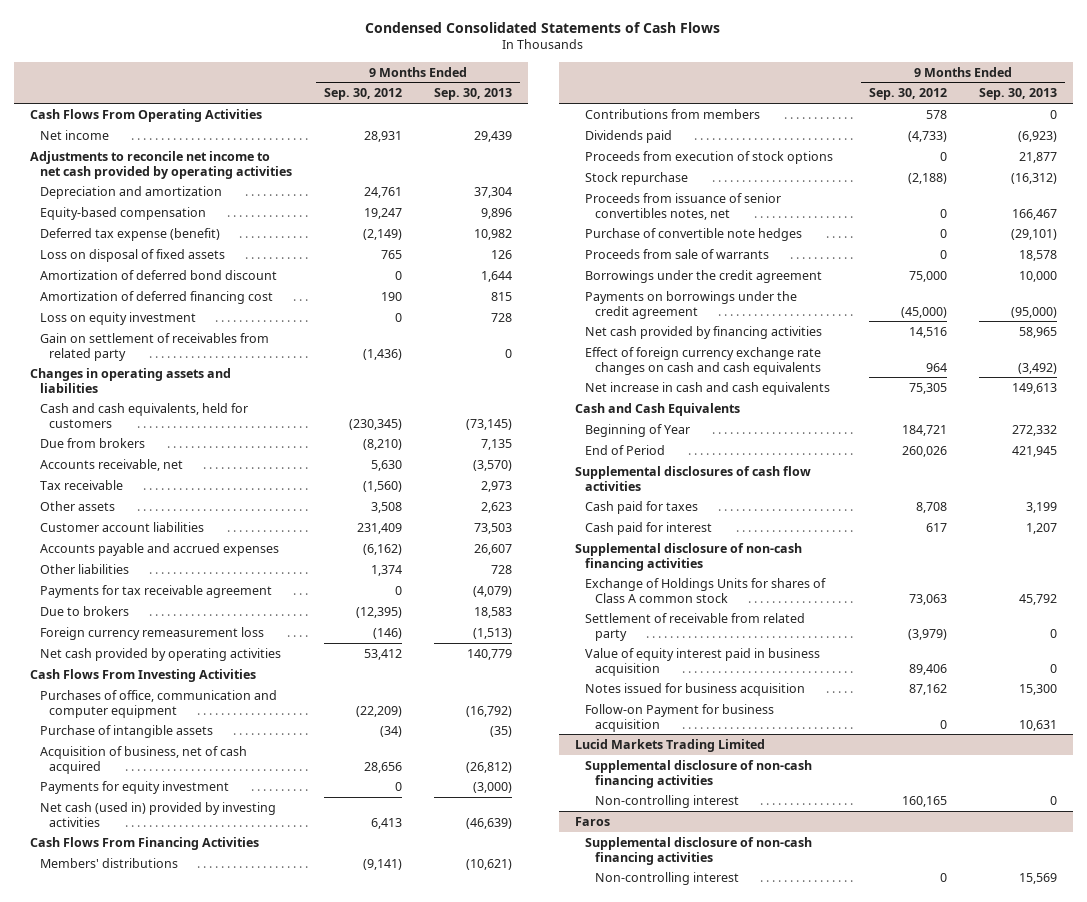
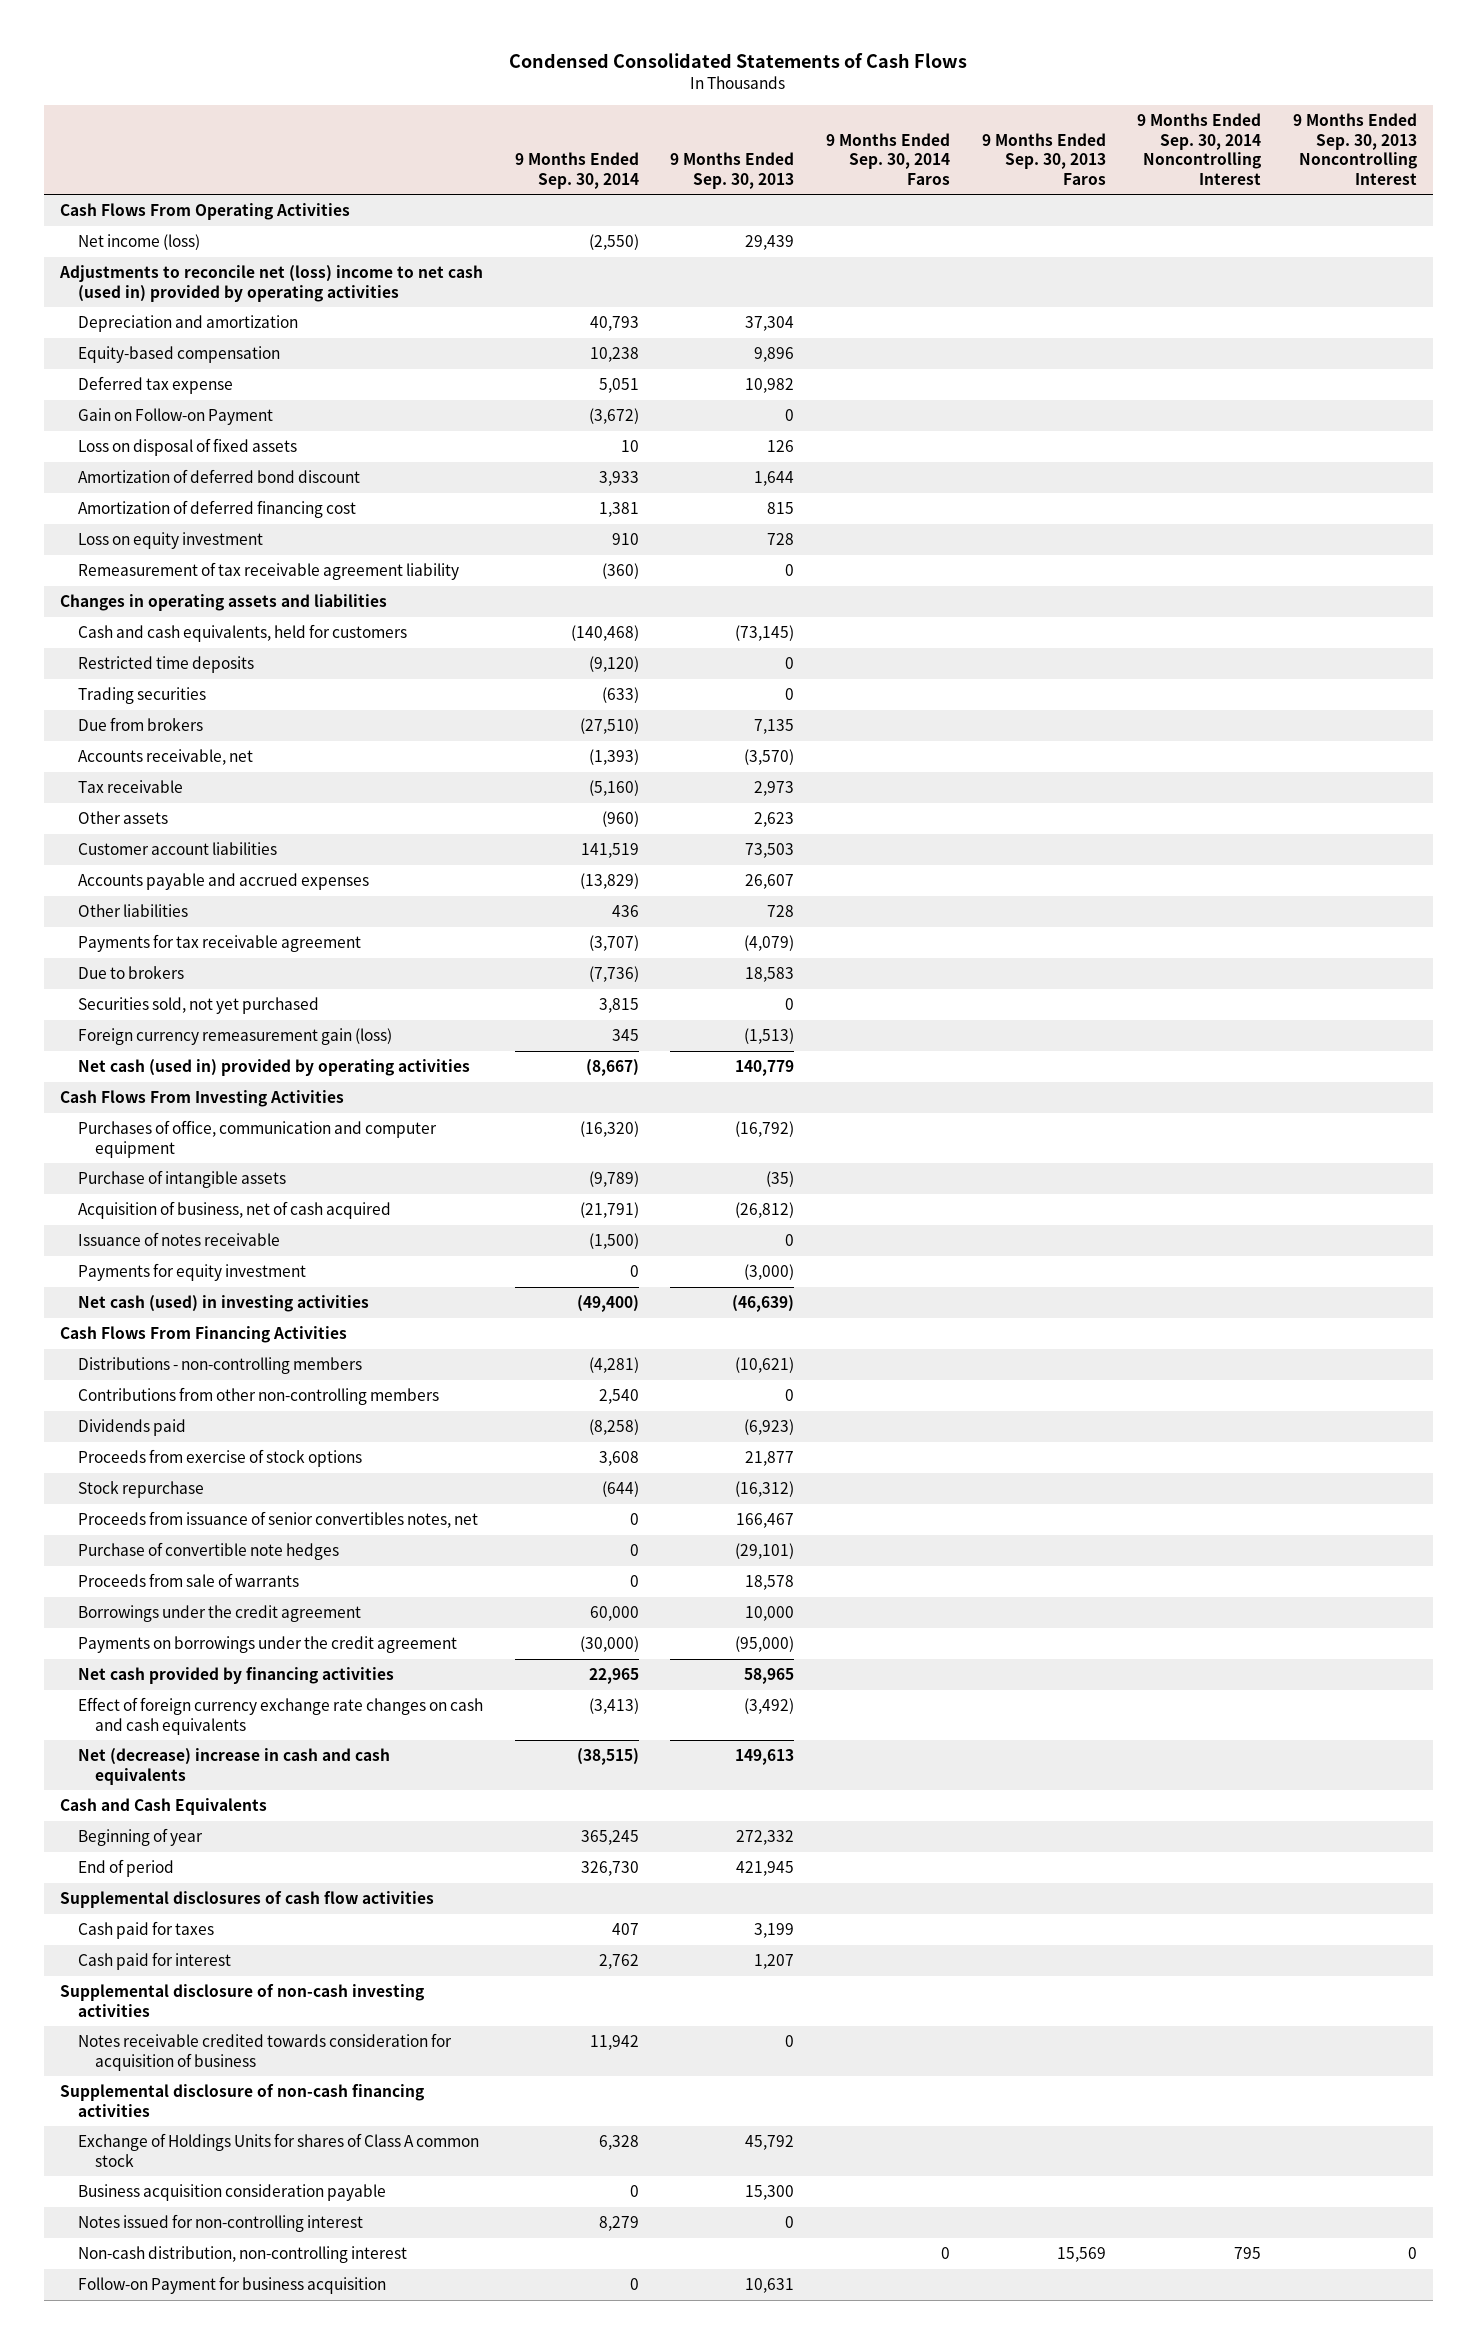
- | 9 Months Ended Sep. 30, 2012 | 9 Months Ended Sep. 30, 2013
+ | 9 Months Ended Sep. 30, 2014 | 9 Months Ended Sep. 30, 2013 | 9 Months Ended Sep. 30, 2014 Faros | 9 Months Ended Sep. 30, 2013 Faros | 9 Months Ended Sep. 30, 2014 Noncontrolling Interest | 9 Months Ended Sep. 30, 2013 Noncontrolling Interest
- Net income | 28,931 | 29,439
- Adjustments to reconcile net income to net cash provided by operating activities
+ Net income (loss) | (2,550) | 29,439 | | | |
+ Adjustments to reconcile net (loss) income to net cash (used in) provided by operating activities
- Deferred tax expense (benefit) | (2,149) | 10,982
+ Deferred tax expense | 5,051 | 10,982 | | | |
+ Gain on Follow-on Payment | (3,672) | 0 | | | |
- Gain on settlement of receivables from related party | (1,436) | 0
+ Remeasurement of tax receivable agreement liability | (360) | 0 | | | |
+ Restricted time deposits | (9,120) | 0 | | | |
+ Trading securities | (633) | 0 | | | |
- Foreign currency remeasurement loss | (146) | (1,513)
- Net cash provided by operating activities | 53,412 | 140,779
+ Securities sold, not yet purchased | 3,815 | 0 | | | |
+ Foreign currency remeasurement gain (loss) | 345 | (1,513) | | | |
+ Net cash (used in) provided by operating activities | (8,667) | 140,779 | | | |
+ Issuance of notes receivable | (1,500) | 0 | | | |
- Net cash (used in) provided by investing activities | 6,413 | (46,639)
+ Net cash (used) in investing activities | (49,400) | (46,639) | | | |
- Members' distributions | (9,141) | (10,621)
- Contributions from members | 578 | 0
+ Distributions - non-controlling members | (4,281) | (10,621) | | | |
+ Contributions from other non-controlling members | 2,540 | 0 | | | |
- Proceeds from execution of stock options | 0 | 21,877
+ Proceeds from exercise of stock options | 3,608 | 21,877 | | | |
- Net increase in cash and cash equivalents | 75,305 | 149,613
+ Net (decrease) increase in cash and cash equivalents | (38,515) | 149,613 | | | |
- Beginning of Year | 184,721 | 272,332
- End of Period | 260,026 | 421,945
+ Beginning of year | 365,245 | 272,332 | | | |
+ End of period | 326,730 | 421,945 | | | |
+ Supplemental disclosure of non-cash investing activities
+ Notes receivable credited towards consideration for acquisition of business | 11,942 | 0 | | | |
- Settlement of receivable from related party | (3,979) | 0
- Value of equity interest paid in business acquisition | 89,406 | 0
- Notes issued for business acquisition | 87,162 | 15,300
+ Business acquisition consideration payable | 0 | 15,300 | | | |
+ Notes issued for non-controlling interest | 8,279 | 0 | | | |
+ Non-cash distribution, non-controlling interest | | | 0 | 15,569 | 795 | 0
- Lucid Markets Trading Limited
- Supplemental disclosure of non-cash financing activities
- Non-controlling interest | 160,165 | 0
- Faros
- Supplemental disclosure of non-cash financing activities
- Non-controlling interest | 0 | 15,569

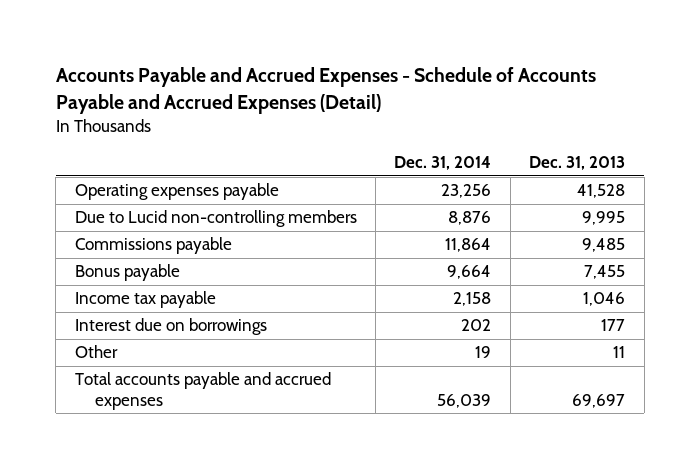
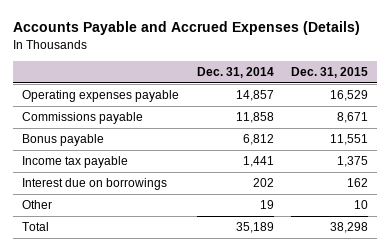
- Accounts Payable and Accrued Expenses - Schedule of Accounts Payable and Accrued Expenses (Detail)
+ Accounts Payable and Accrued Expenses (Details)
- | Dec. 31, 2014 | Dec. 31, 2013
+ | Dec. 31, 2014 | Dec. 31, 2015
- Operating expenses payable | 23,256 | 41,528
- Due to Lucid non-controlling members | 8,876 | 9,995
- Commissions payable | 11,864 | 9,485
- Bonus payable | 9,664 | 7,455
- Income tax payable | 2,158 | 1,046
+ Operating expenses payable | 14,857 | 16,529
+ Commissions payable | 11,858 | 8,671
+ Bonus payable | 6,812 | 11,551
+ Income tax payable | 1,441 | 1,375
- Total accounts payable and accrued expenses | 56,039 | 69,697
+ Total | 35,189 | 38,298

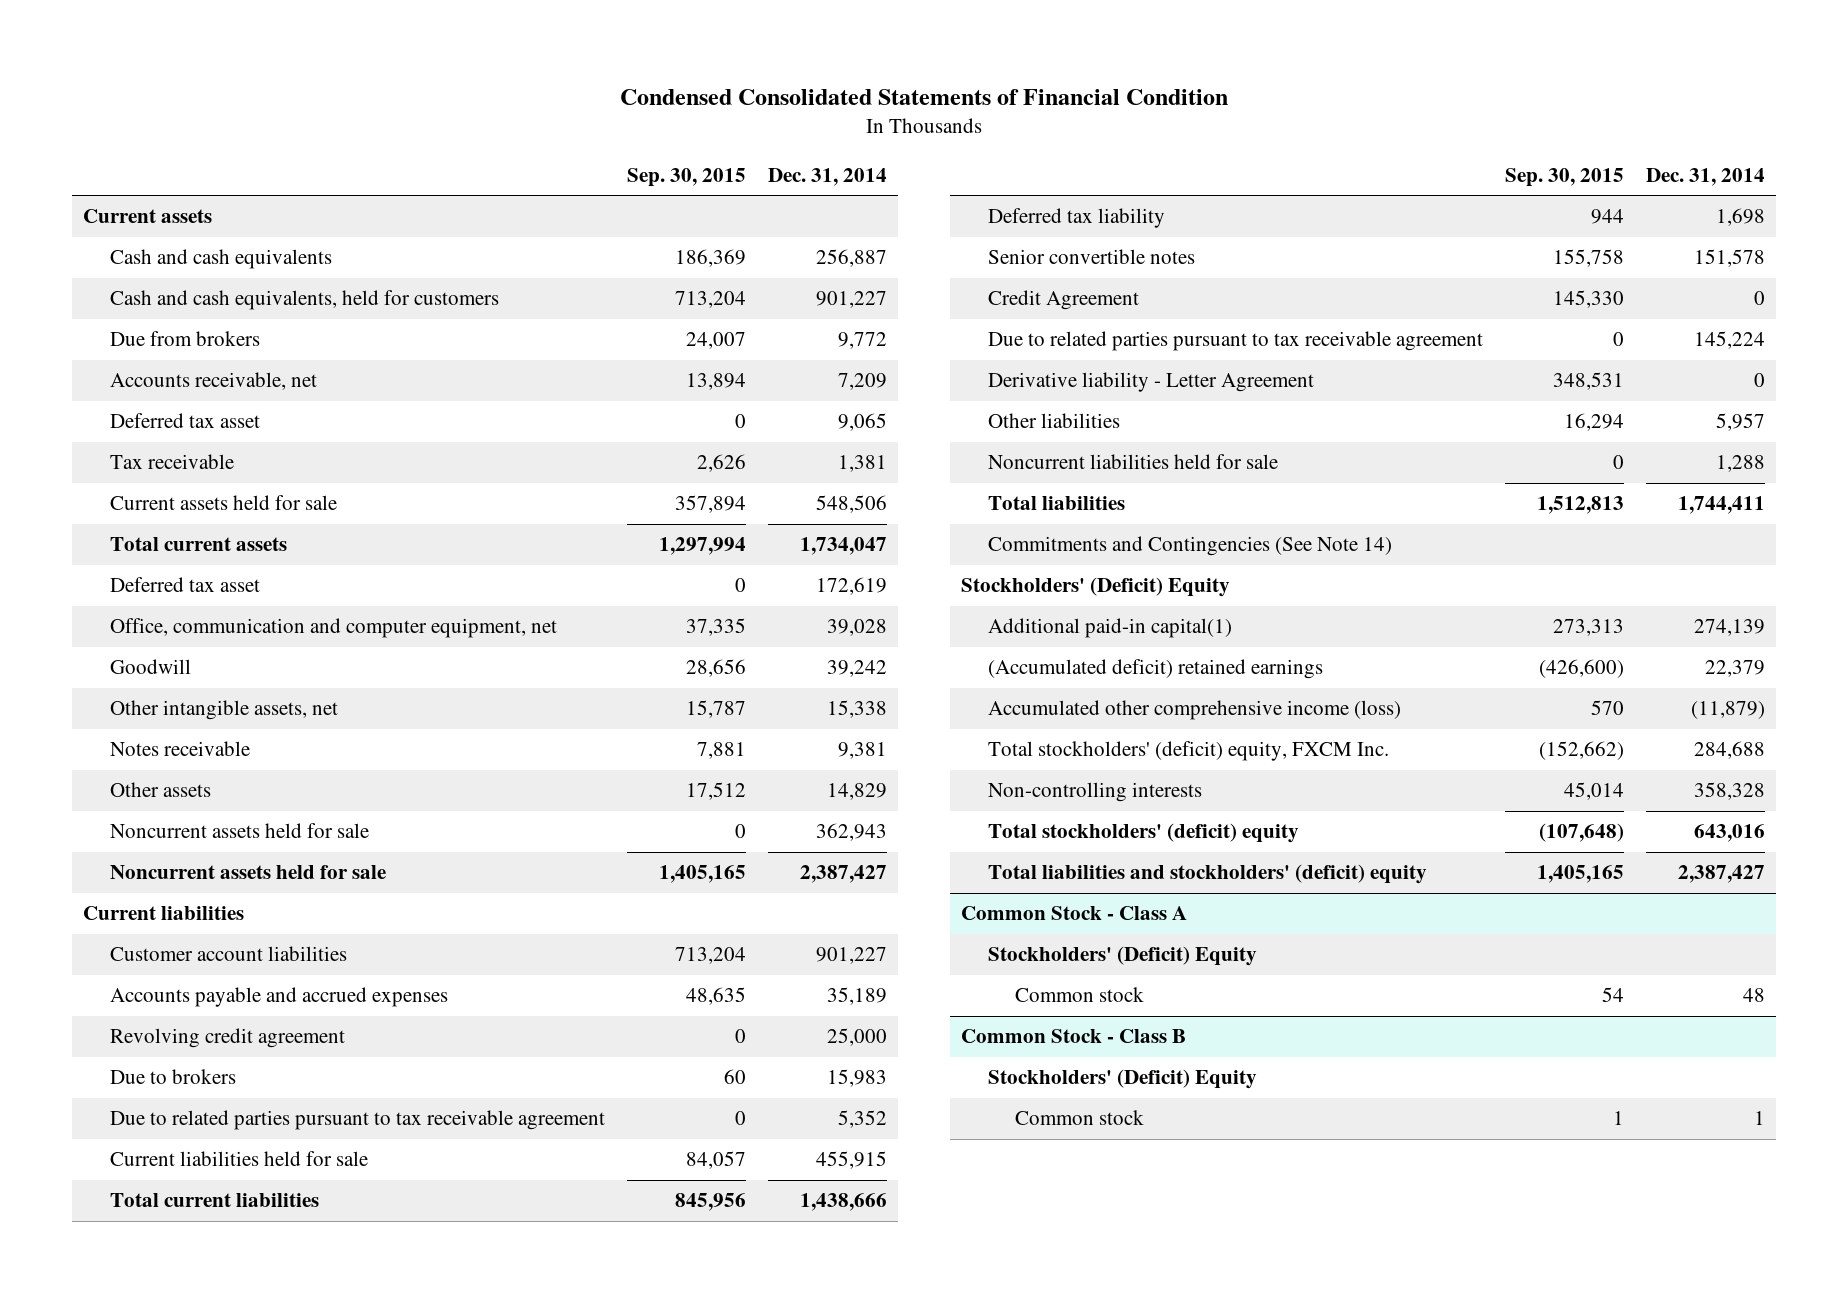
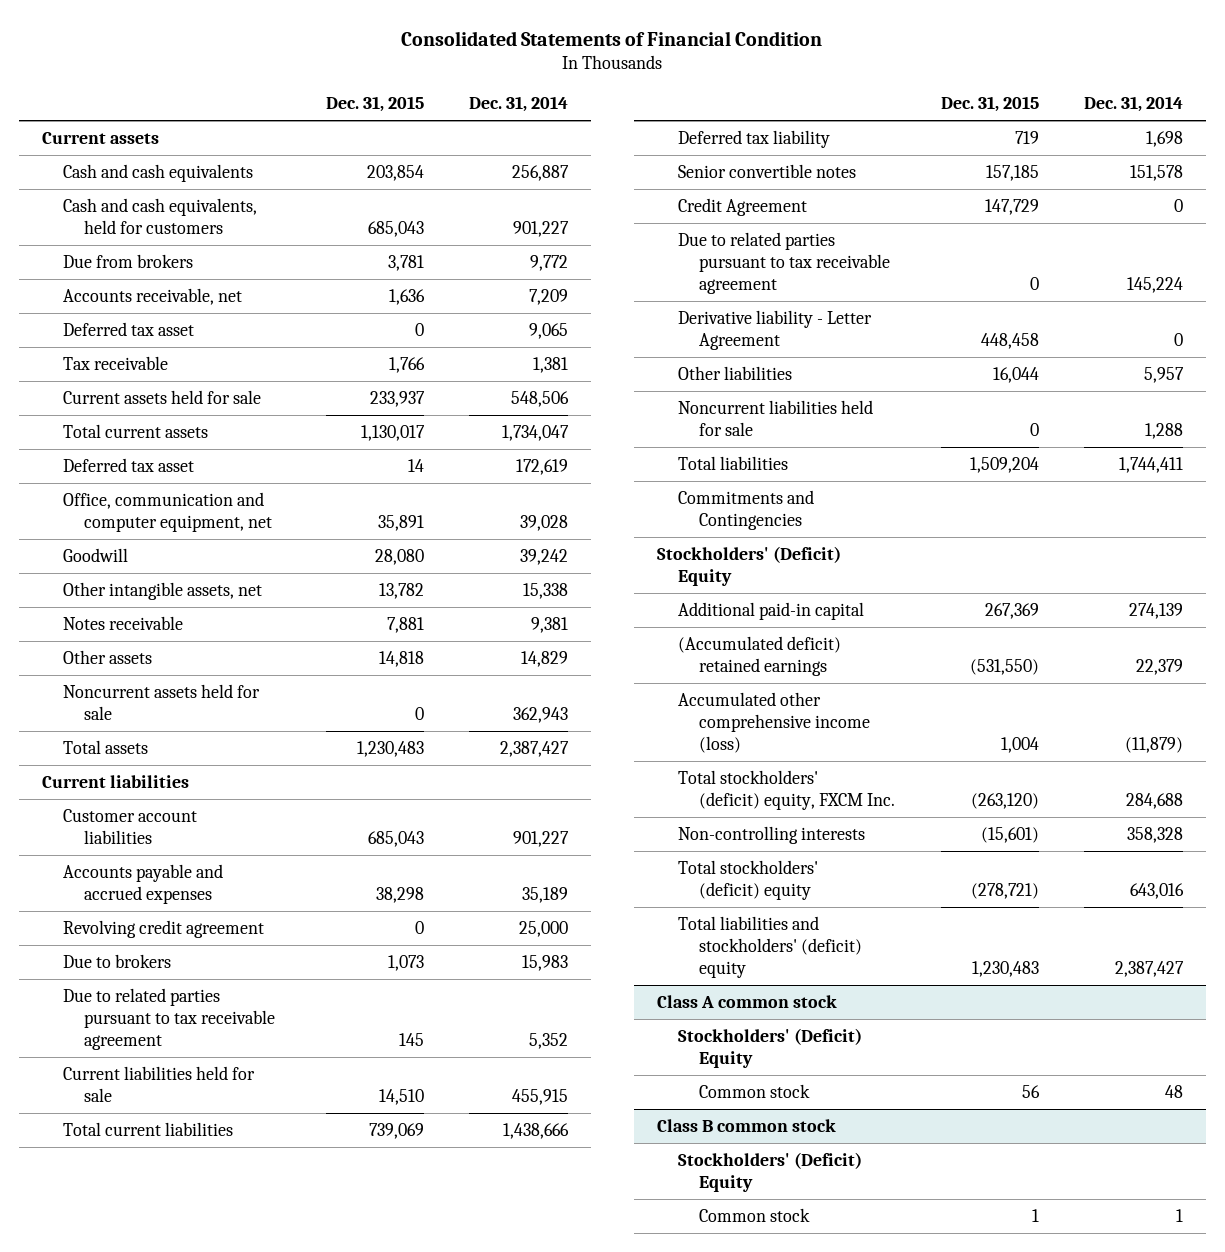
- Condensed Consolidated Statements of Financial Condition
+ Consolidated Statements of Financial Condition
- | Sep. 30, 2015 | Dec. 31, 2014
+ | Dec. 31, 2015 | Dec. 31, 2014
- Noncurrent assets held for sale | 1,405,165 | 2,387,427
+ Total assets | 1,230,483 | 2,387,427
- Commitments and Contingencies (See Note 14)
+ Commitments and Contingencies
- Additional paid-in capital(1) | 273,313 | 274,139
+ Additional paid-in capital | 267,369 | 274,139
- Common Stock - Class A
+ Class A common stock
- Common Stock - Class B
+ Class B common stock

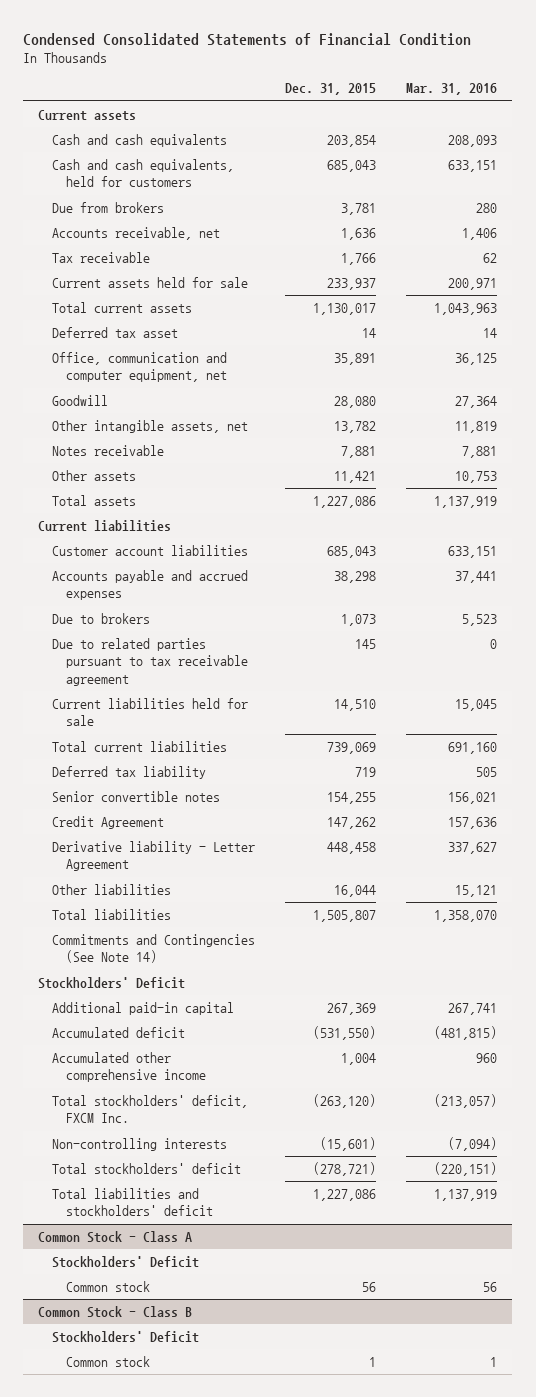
- Consolidated Statements of Financial Condition
+ Condensed Consolidated Statements of Financial Condition
- | Dec. 31, 2015 | Dec. 31, 2014
+ | Dec. 31, 2015 | Mar. 31, 2016
- Deferred tax asset | 0 | 9,065
- Other assets | 14,818 | 14,829
- Noncurrent assets held for sale | 0 | 362,943
- Total assets | 1,230,483 | 2,387,427
+ Other assets | 11,421 | 10,753
+ Total assets | 1,227,086 | 1,137,919
- Revolving credit agreement | 0 | 25,000
- Senior convertible notes | 157,185 | 151,578
- Credit Agreement | 147,729 | 0
- Due to related parties pursuant to tax receivable agreement | 0 | 145,224
+ Senior convertible notes | 154,255 | 156,021
+ Credit Agreement | 147,262 | 157,636
- Noncurrent liabilities held for sale | 0 | 1,288
- Total liabilities | 1,509,204 | 1,744,411
- Commitments and Contingencies
- Stockholders' (Deficit) Equity
+ Total liabilities | 1,505,807 | 1,358,070
+ Commitments and Contingencies (See Note 14)
+ Stockholders' Deficit
- (Accumulated deficit) retained earnings | (531,550) | 22,379
- Accumulated other comprehensive income (loss) | 1,004 | (11,879)
- Total stockholders' (deficit) equity, FXCM Inc. | (263,120) | 284,688
+ Accumulated deficit | (531,550) | (481,815)
+ Accumulated other comprehensive income | 1,004 | 960
+ Total stockholders' deficit, FXCM Inc. | (263,120) | (213,057)
- Total stockholders' (deficit) equity | (278,721) | 643,016
- Total liabilities and stockholders' (deficit) equity | 1,230,483 | 2,387,427
- Class A common stock
- Stockholders' (Deficit) Equity
+ Total stockholders' deficit | (278,721) | (220,151)
+ Total liabilities and stockholders' deficit | 1,227,086 | 1,137,919
+ Common Stock - Class A
+ Stockholders' Deficit
- Class B common stock
- Stockholders' (Deficit) Equity
+ Common Stock - Class B
+ Stockholders' Deficit

